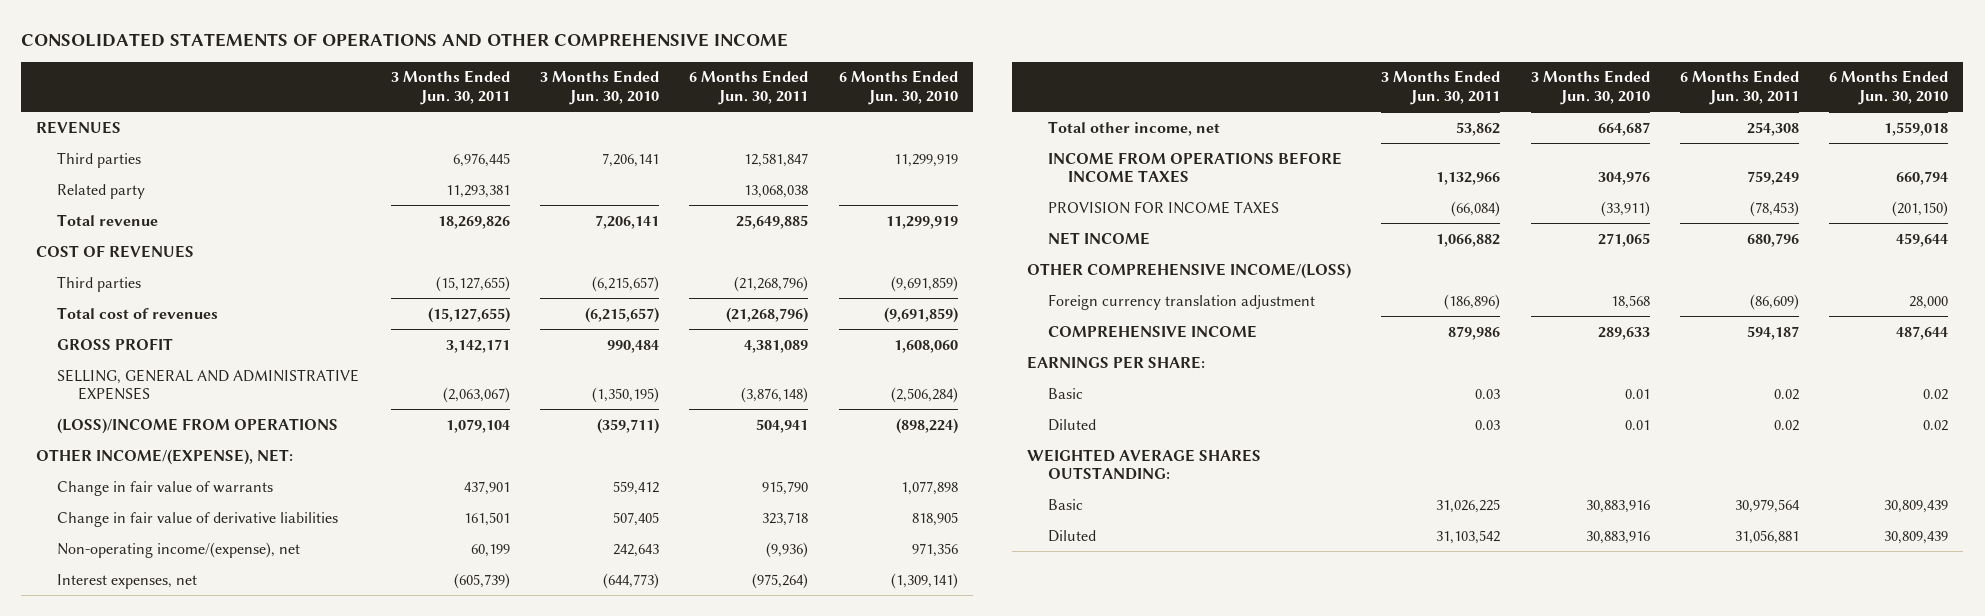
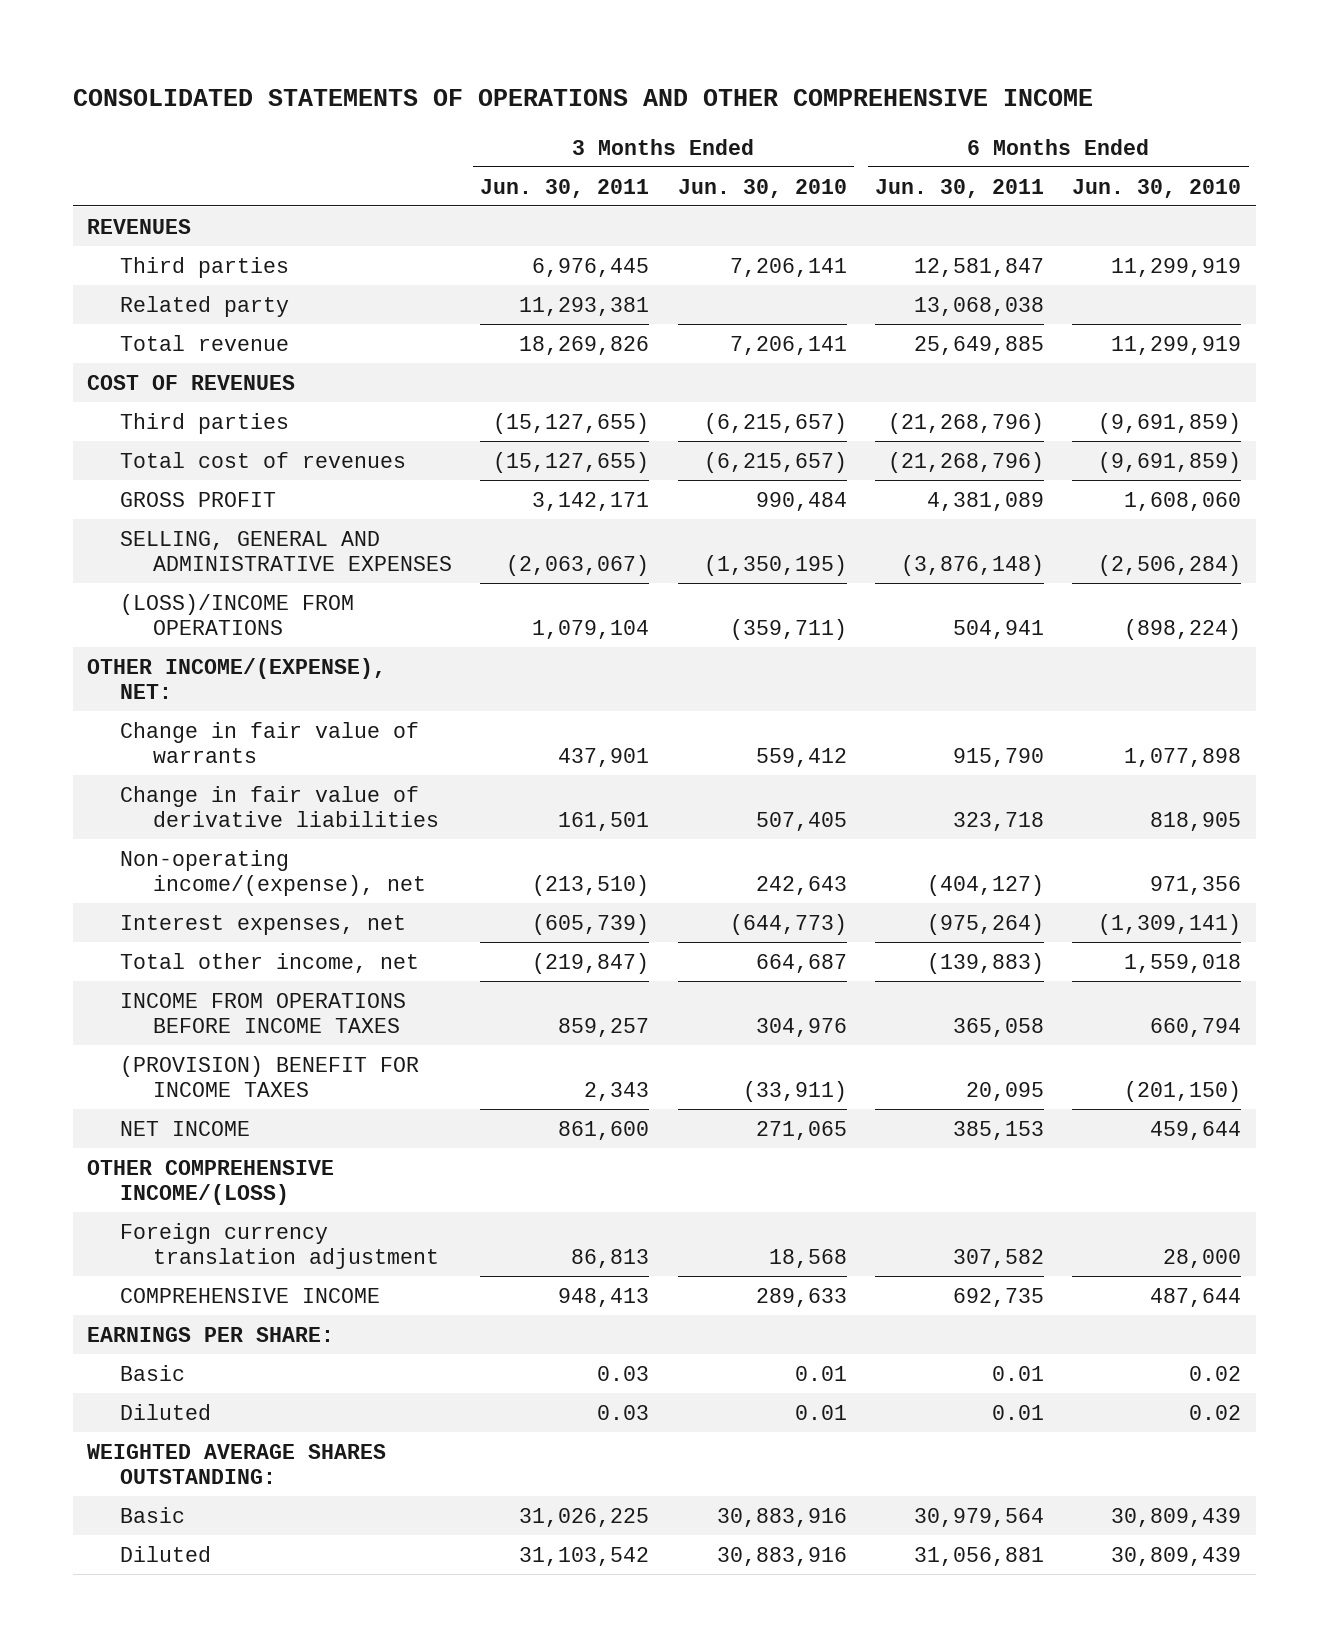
- Non-operating income/(expense), net | 60,199 | 242,643 | (9,936) | 971,356
+ Non-operating income/(expense), net | (213,510) | 242,643 | (404,127) | 971,356
- Total other income, net | 53,862 | 664,687 | 254,308 | 1,559,018
- INCOME FROM OPERATIONS BEFORE INCOME TAXES | 1,132,966 | 304,976 | 759,249 | 660,794
- PROVISION FOR INCOME TAXES | (66,084) | (33,911) | (78,453) | (201,150)
- NET INCOME | 1,066,882 | 271,065 | 680,796 | 459,644
+ Total other income, net | (219,847) | 664,687 | (139,883) | 1,559,018
+ INCOME FROM OPERATIONS BEFORE INCOME TAXES | 859,257 | 304,976 | 365,058 | 660,794
+ (PROVISION) BENEFIT FOR INCOME TAXES | 2,343 | (33,911) | 20,095 | (201,150)
+ NET INCOME | 861,600 | 271,065 | 385,153 | 459,644
- Foreign currency translation adjustment | (186,896) | 18,568 | (86,609) | 28,000
- COMPREHENSIVE INCOME | 879,986 | 289,633 | 594,187 | 487,644
+ Foreign currency translation adjustment | 86,813 | 18,568 | 307,582 | 28,000
+ COMPREHENSIVE INCOME | 948,413 | 289,633 | 692,735 | 487,644
- Basic | 0.03 | 0.01 | 0.02 | 0.02
- Diluted | 0.03 | 0.01 | 0.02 | 0.02
+ Basic | 0.03 | 0.01 | 0.01 | 0.02
+ Diluted | 0.03 | 0.01 | 0.01 | 0.02

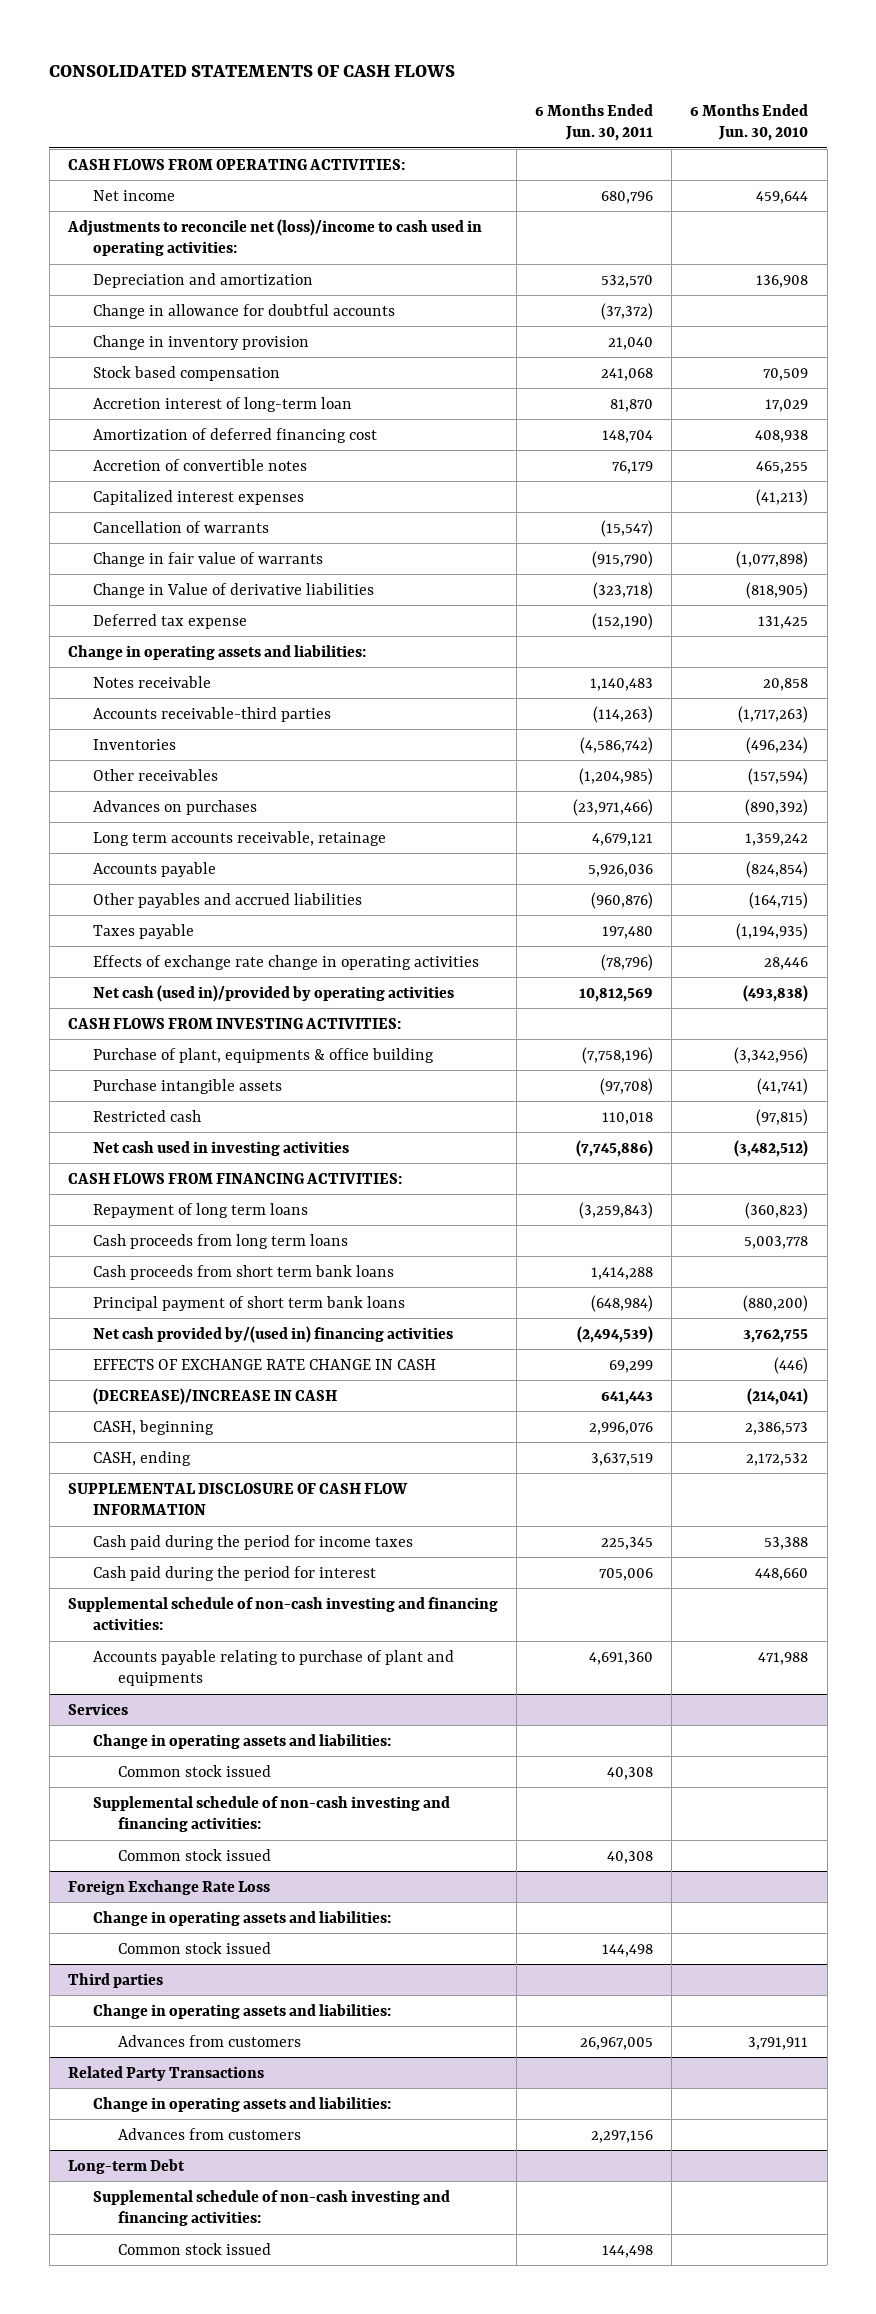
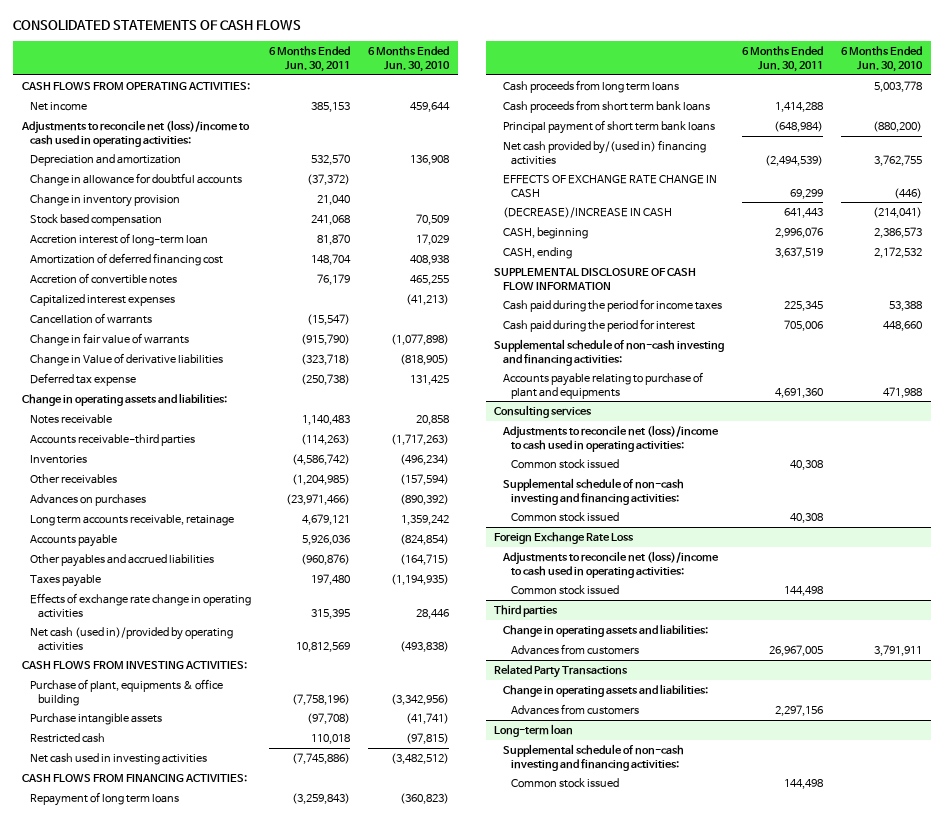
- Net income | 680,796 | 459,644
+ Net income | 385,153 | 459,644
- Deferred tax expense | (152,190) | 131,425
+ Deferred tax expense | (250,738) | 131,425
- Effects of exchange rate change in operating activities | (78,796) | 28,446
+ Effects of exchange rate change in operating activities | 315,395 | 28,446
- Services
- Change in operating assets and liabilities:
+ Consulting services
+ Adjustments to reconcile net (loss)/income to cash used in operating activities:
@ Foreign Exchange Rate Loss
- Change in operating assets and liabilities:
+ Adjustments to reconcile net (loss)/income to cash used in operating activities:
- Long-term Debt
+ Long-term loan

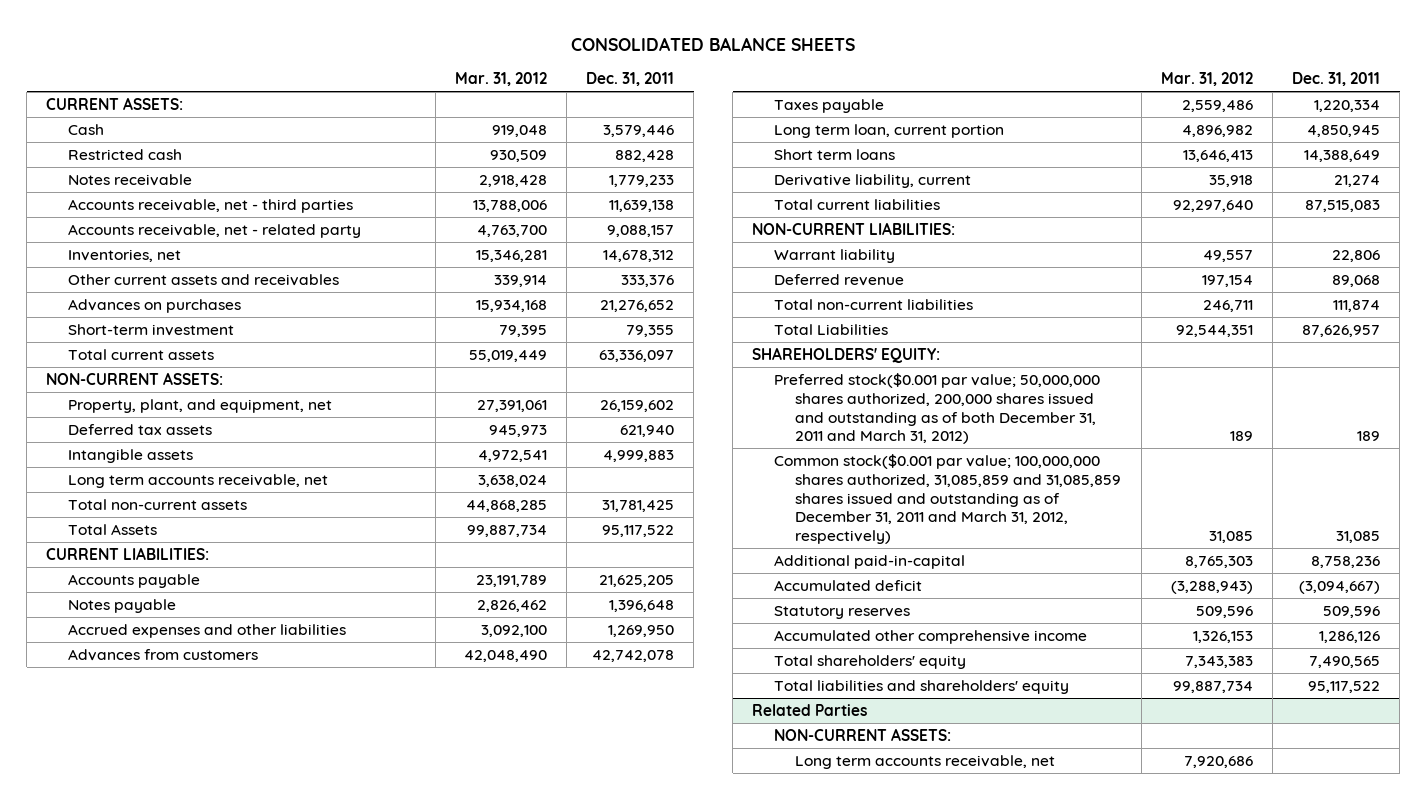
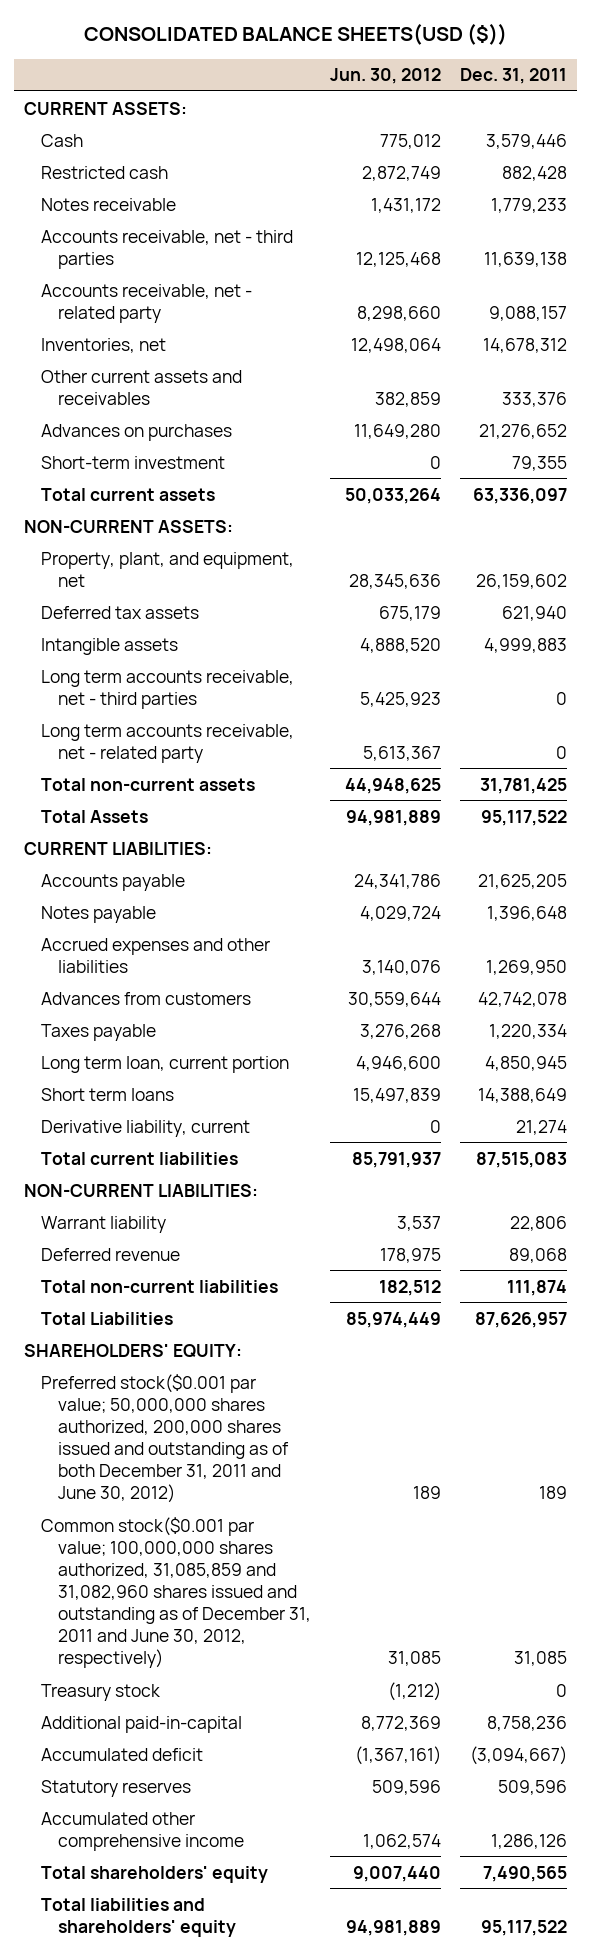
- CONSOLIDATED BALANCE SHEETS
+ CONSOLIDATED BALANCE SHEETS(USD ($))
- | Mar. 31, 2012 | Dec. 31, 2011
+ | Jun. 30, 2012 | Dec. 31, 2011
- Long term accounts receivable, net | 3,638,024 |
+ Long term accounts receivable, net - third parties | 5,425,923 | 0
+ Long term accounts receivable, net - related party | 5,613,367 | 0
- Preferred stock($0.001 par value; 50,000,000 shares authorized, 200,000 shares issued and outstanding as of both December 31, 2011 and March 31, 2012) | 189 | 189
- Common stock($0.001 par value; 100,000,000 shares authorized, 31,085,859 and 31,085,859 shares issued and outstanding as of December 31, 2011 and March 31, 2012, respectively) | 31,085 | 31,085
+ Preferred stock($0.001 par value; 50,000,000 shares authorized, 200,000 shares issued and outstanding as of both December 31, 2011 and June 30, 2012) | 189 | 189
+ Common stock($0.001 par value; 100,000,000 shares authorized, 31,085,859 and 31,082,960 shares issued and outstanding as of December 31, 2011 and June 30, 2012, respectively) | 31,085 | 31,085
+ Treasury stock | (1,212) | 0
- Related Parties
- NON-CURRENT ASSETS:
- Long term accounts receivable, net | 7,920,686 |

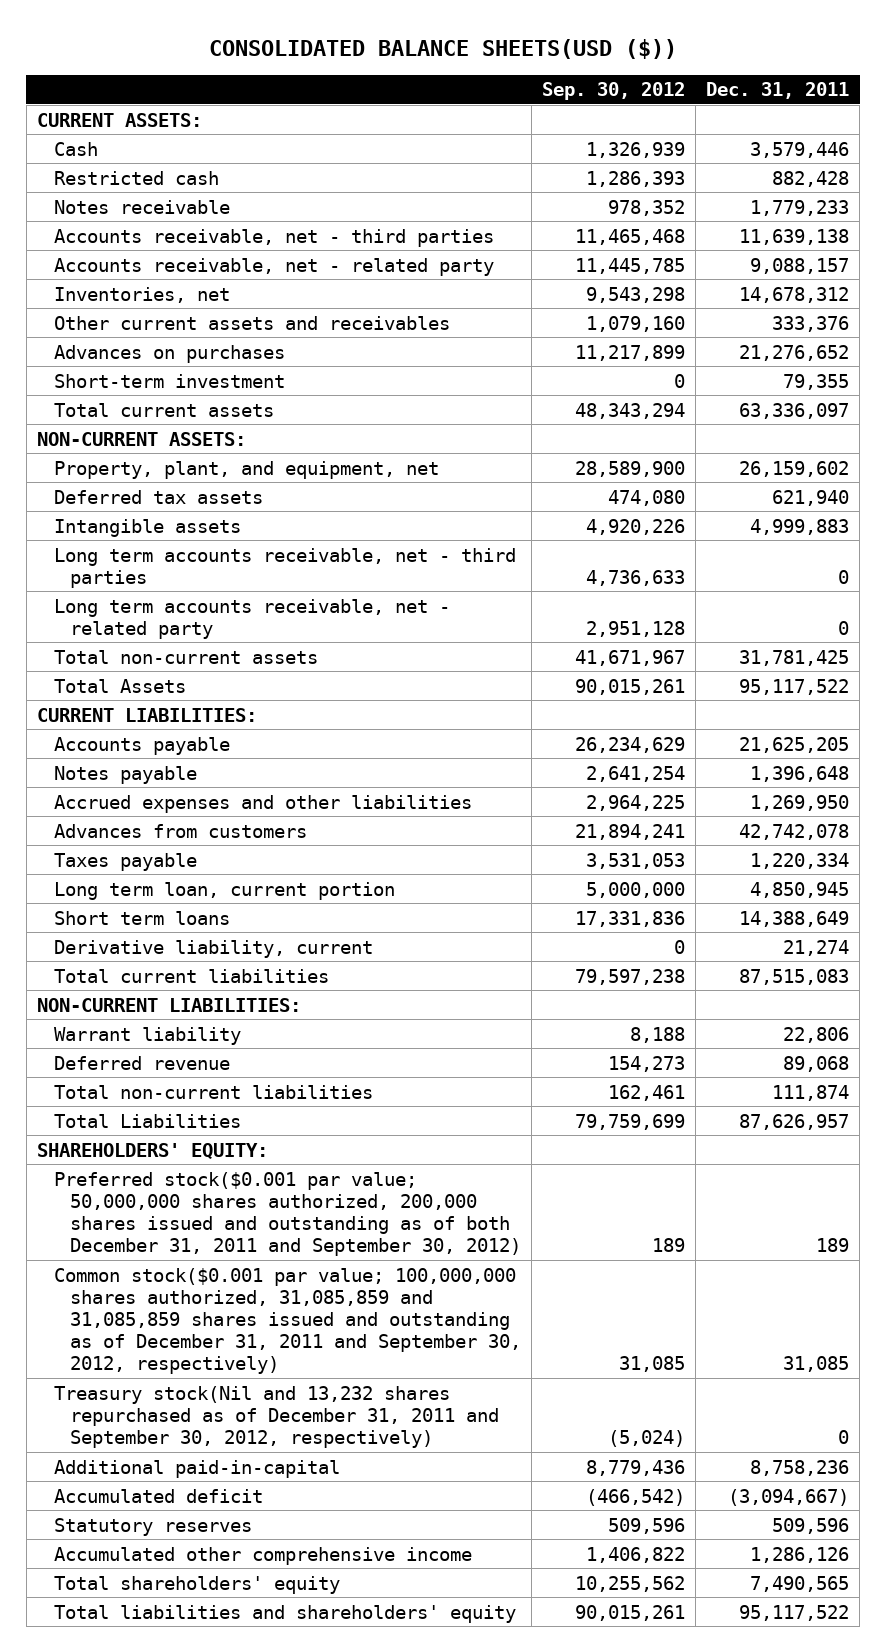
- | Jun. 30, 2012 | Dec. 31, 2011
+ | Sep. 30, 2012 | Dec. 31, 2011
- Preferred stock($0.001 par value; 50,000,000 shares authorized, 200,000 shares issued and outstanding as of both December 31, 2011 and June 30, 2012) | 189 | 189
- Common stock($0.001 par value; 100,000,000 shares authorized, 31,085,859 and 31,082,960 shares issued and outstanding as of December 31, 2011 and June 30, 2012, respectively) | 31,085 | 31,085
- Treasury stock | (1,212) | 0
+ Preferred stock($0.001 par value; 50,000,000 shares authorized, 200,000 shares issued and outstanding as of both December 31, 2011 and September 30, 2012) | 189 | 189
+ Common stock($0.001 par value; 100,000,000 shares authorized, 31,085,859 and 31,085,859 shares issued and outstanding as of December 31, 2011 and September 30, 2012, respectively) | 31,085 | 31,085
+ Treasury stock(Nil and 13,232 shares repurchased as of December 31, 2011 and September 30, 2012, respectively) | (5,024) | 0

